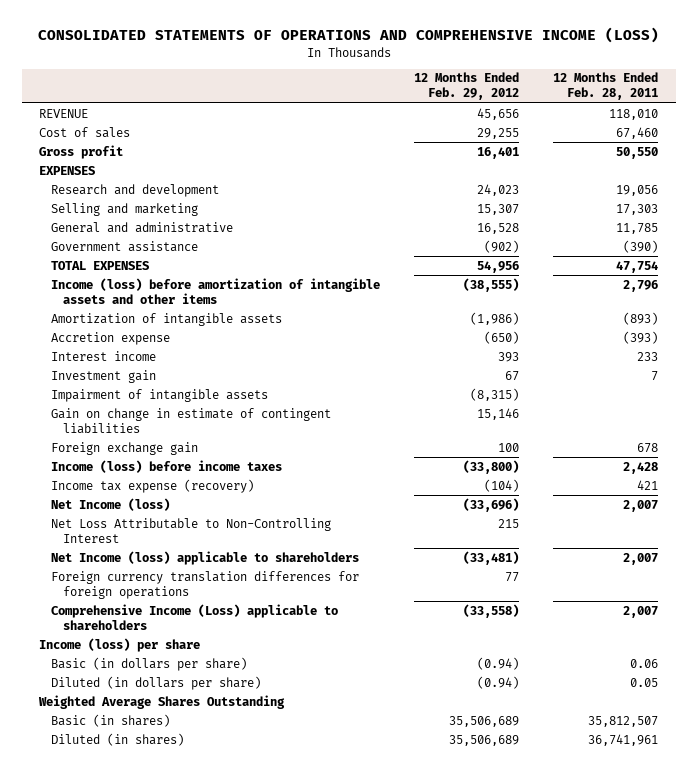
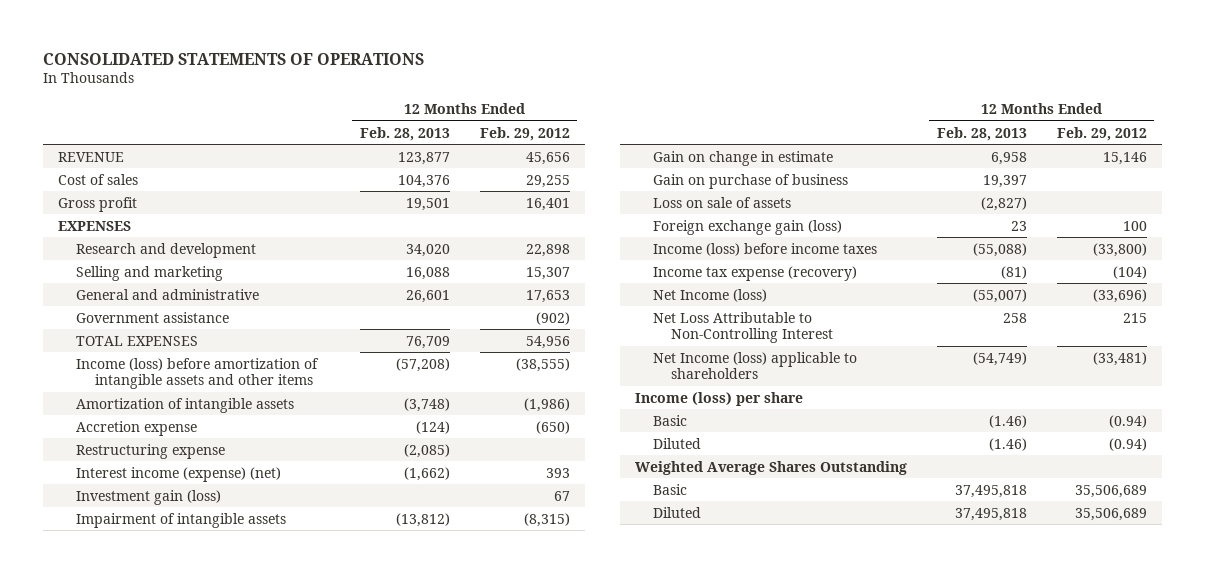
- CONSOLIDATED STATEMENTS OF OPERATIONS AND COMPREHENSIVE INCOME (LOSS)
+ CONSOLIDATED STATEMENTS OF OPERATIONS
- | 12 Months Ended Feb. 29, 2012 | 12 Months Ended Feb. 28, 2011
+ | 12 Months Ended Feb. 28, 2013 | 12 Months Ended Feb. 29, 2012
- Research and development | 24,023 | 19,056
+ Research and development | 34,020 | 22,898
- General and administrative | 16,528 | 11,785
+ General and administrative | 26,601 | 17,653
- Interest income | 393 | 233
- Investment gain | 67 | 7
+ Restructuring expense | (2,085) |
+ Interest income (expense) (net) | (1,662) | 393
+ Investment gain (loss) | | 67
- Gain on change in estimate of contingent liabilities | 15,146 |
- Foreign exchange gain | 100 | 678
+ Gain on change in estimate | 6,958 | 15,146
+ Gain on purchase of business | 19,397 |
+ Loss on sale of assets | (2,827) |
+ Foreign exchange gain (loss) | 23 | 100
- Foreign currency translation differences for foreign operations | 77 |
- Comprehensive Income (Loss) applicable to shareholders | (33,558) | 2,007
- Basic (in dollars per share) | (0.94) | 0.06
- Diluted (in dollars per share) | (0.94) | 0.05
+ Basic | (1.46) | (0.94)
+ Diluted | (1.46) | (0.94)
- Basic (in shares) | 35,506,689 | 35,812,507
- Diluted (in shares) | 35,506,689 | 36,741,961
+ Basic | 37,495,818 | 35,506,689
+ Diluted | 37,495,818 | 35,506,689

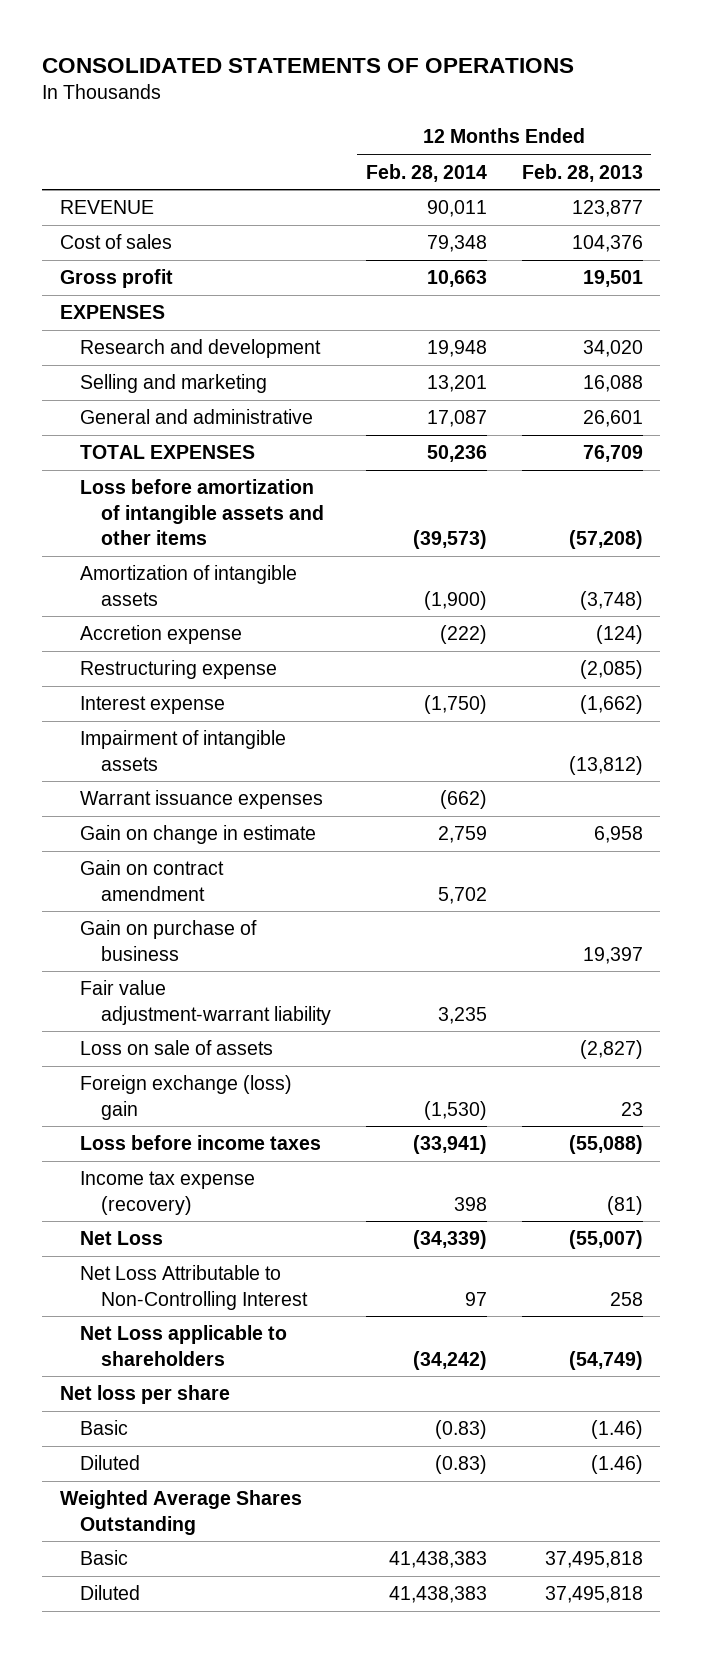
- | 12 Months Ended Feb. 28, 2013 | 12 Months Ended Feb. 29, 2012
+ | 12 Months Ended Feb. 28, 2014 | 12 Months Ended Feb. 28, 2013
- Government assistance | | (902)
- Income (loss) before amortization of intangible assets and other items | (57,208) | (38,555)
+ Loss before amortization of intangible assets and other items | (39,573) | (57,208)
- Interest income (expense) (net) | (1,662) | 393
- Investment gain (loss) | | 67
+ Interest expense | (1,750) | (1,662)
+ Warrant issuance expenses | (662) |
+ Gain on contract amendment | 5,702 |
+ Fair value adjustment-warrant liability | 3,235 |
- Foreign exchange gain (loss) | 23 | 100
- Income (loss) before income taxes | (55,088) | (33,800)
+ Foreign exchange (loss) gain | (1,530) | 23
+ Loss before income taxes | (33,941) | (55,088)
- Net Income (loss) | (55,007) | (33,696)
+ Net Loss | (34,339) | (55,007)
- Net Income (loss) applicable to shareholders | (54,749) | (33,481)
- Income (loss) per share
+ Net Loss applicable to shareholders | (34,242) | (54,749)
+ Net loss per share

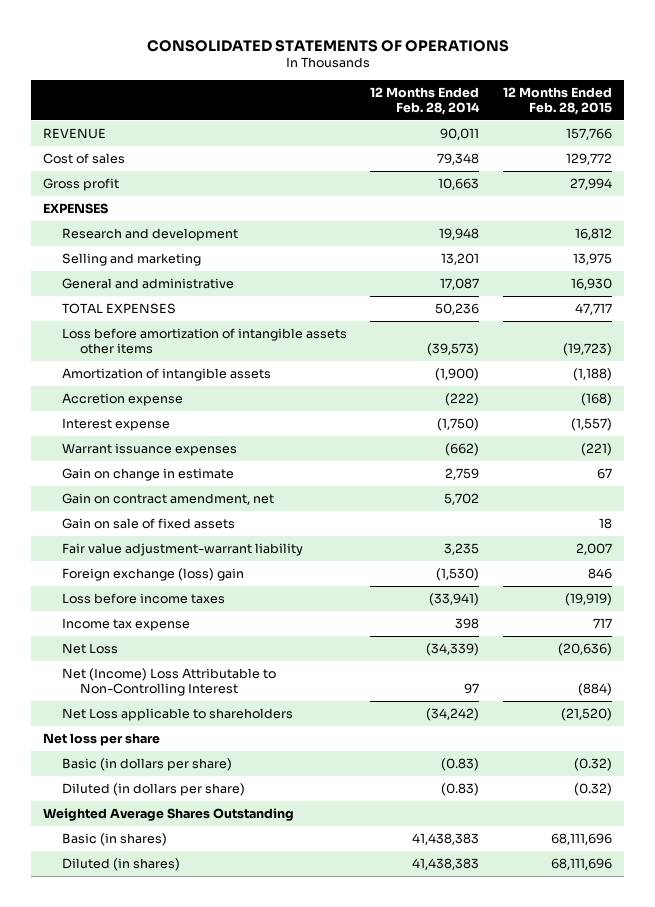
- | 12 Months Ended Feb. 28, 2014 | 12 Months Ended Feb. 28, 2013
+ | 12 Months Ended Feb. 28, 2014 | 12 Months Ended Feb. 28, 2015
- Loss before amortization of intangible assets and other items | (39,573) | (57,208)
+ Loss before amortization of intangible assets other items | (39,573) | (19,723)
- Restructuring expense | | (2,085)
- Impairment of intangible assets | | (13,812)
- Gain on contract amendment | 5,702 |
- Gain on purchase of business | | 19,397
+ Gain on contract amendment, net | 5,702 |
+ Gain on sale of fixed assets | | 18
- Loss on sale of assets | | (2,827)
- Income tax expense (recovery) | 398 | (81)
+ Income tax expense | 398 | 717
- Net Loss Attributable to Non-Controlling Interest | 97 | 258
+ Net (Income) Loss Attributable to Non-Controlling Interest | 97 | (884)
- Basic | (0.83) | (1.46)
- Diluted | (0.83) | (1.46)
+ Basic (in dollars per share) | (0.83) | (0.32)
+ Diluted (in dollars per share) | (0.83) | (0.32)
- Basic | 41,438,383 | 37,495,818
- Diluted | 41,438,383 | 37,495,818
+ Basic (in shares) | 41,438,383 | 68,111,696
+ Diluted (in shares) | 41,438,383 | 68,111,696

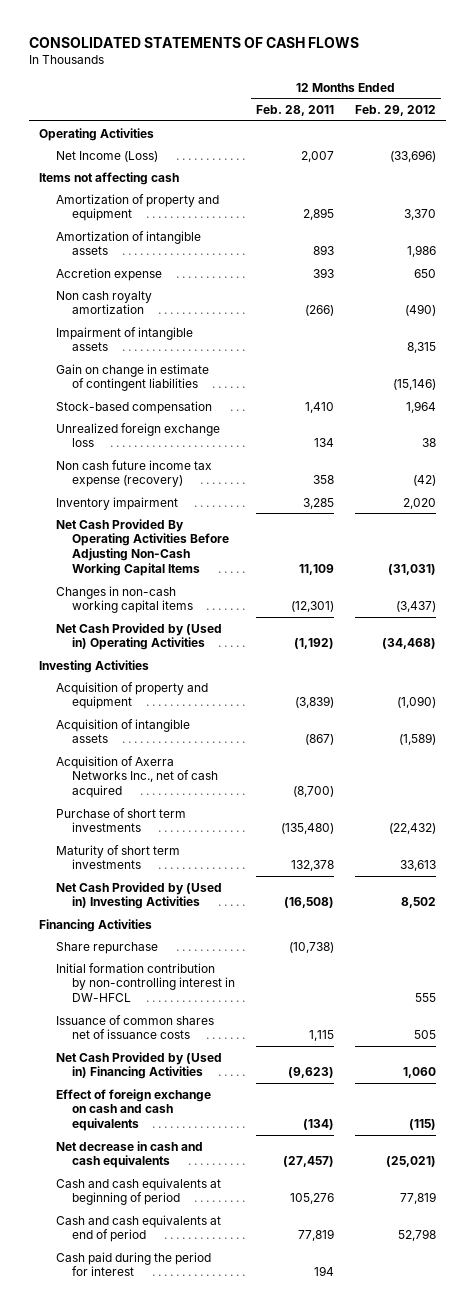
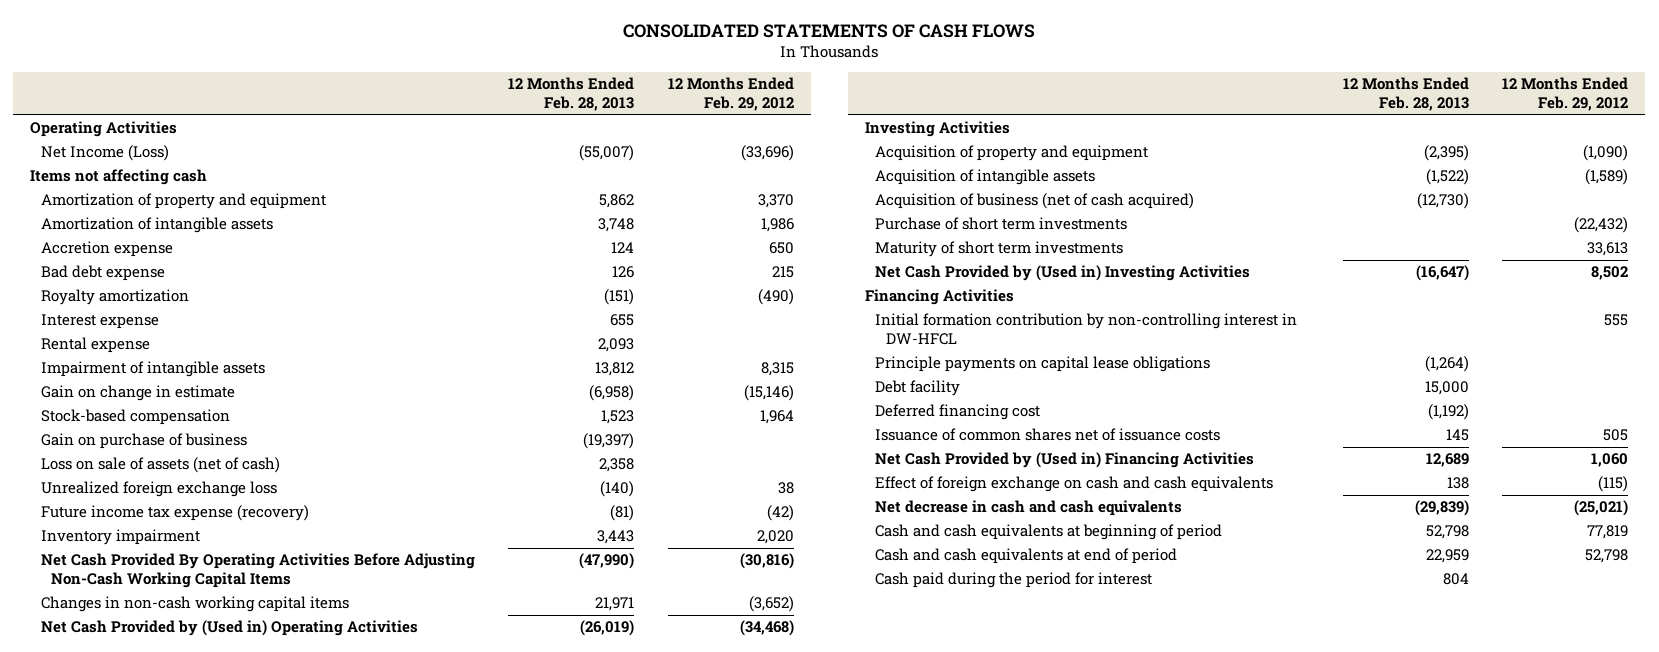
- | 12 Months Ended Feb. 28, 2011 | 12 Months Ended Feb. 29, 2012
+ | 12 Months Ended Feb. 28, 2013 | 12 Months Ended Feb. 29, 2012
- Non cash royalty amortization | (266) | (490)
+ Bad debt expense | 126 | 215
+ Royalty amortization | (151) | (490)
+ Interest expense | 655 |
+ Rental expense | 2,093 |
- Gain on change in estimate of contingent liabilities | | (15,146)
+ Gain on change in estimate | (6,958) | (15,146)
+ Gain on purchase of business | (19,397) |
+ Loss on sale of assets (net of cash) | 2,358 |
- Non cash future income tax expense (recovery) | 358 | (42)
+ Future income tax expense (recovery) | (81) | (42)
- Net Cash Provided By Operating Activities Before Adjusting Non-Cash Working Capital Items | 11,109 | (31,031)
- Changes in non-cash working capital items | (12,301) | (3,437)
+ Net Cash Provided By Operating Activities Before Adjusting Non-Cash Working Capital Items | (47,990) | (30,816)
+ Changes in non-cash working capital items | 21,971 | (3,652)
- Acquisition of Axerra Networks Inc., net of cash acquired | (8,700) |
+ Acquisition of business (net of cash acquired) | (12,730) |
- Share repurchase | (10,738) |
+ Principle payments on capital lease obligations | (1,264) |
+ Debt facility | 15,000 |
+ Deferred financing cost | (1,192) |

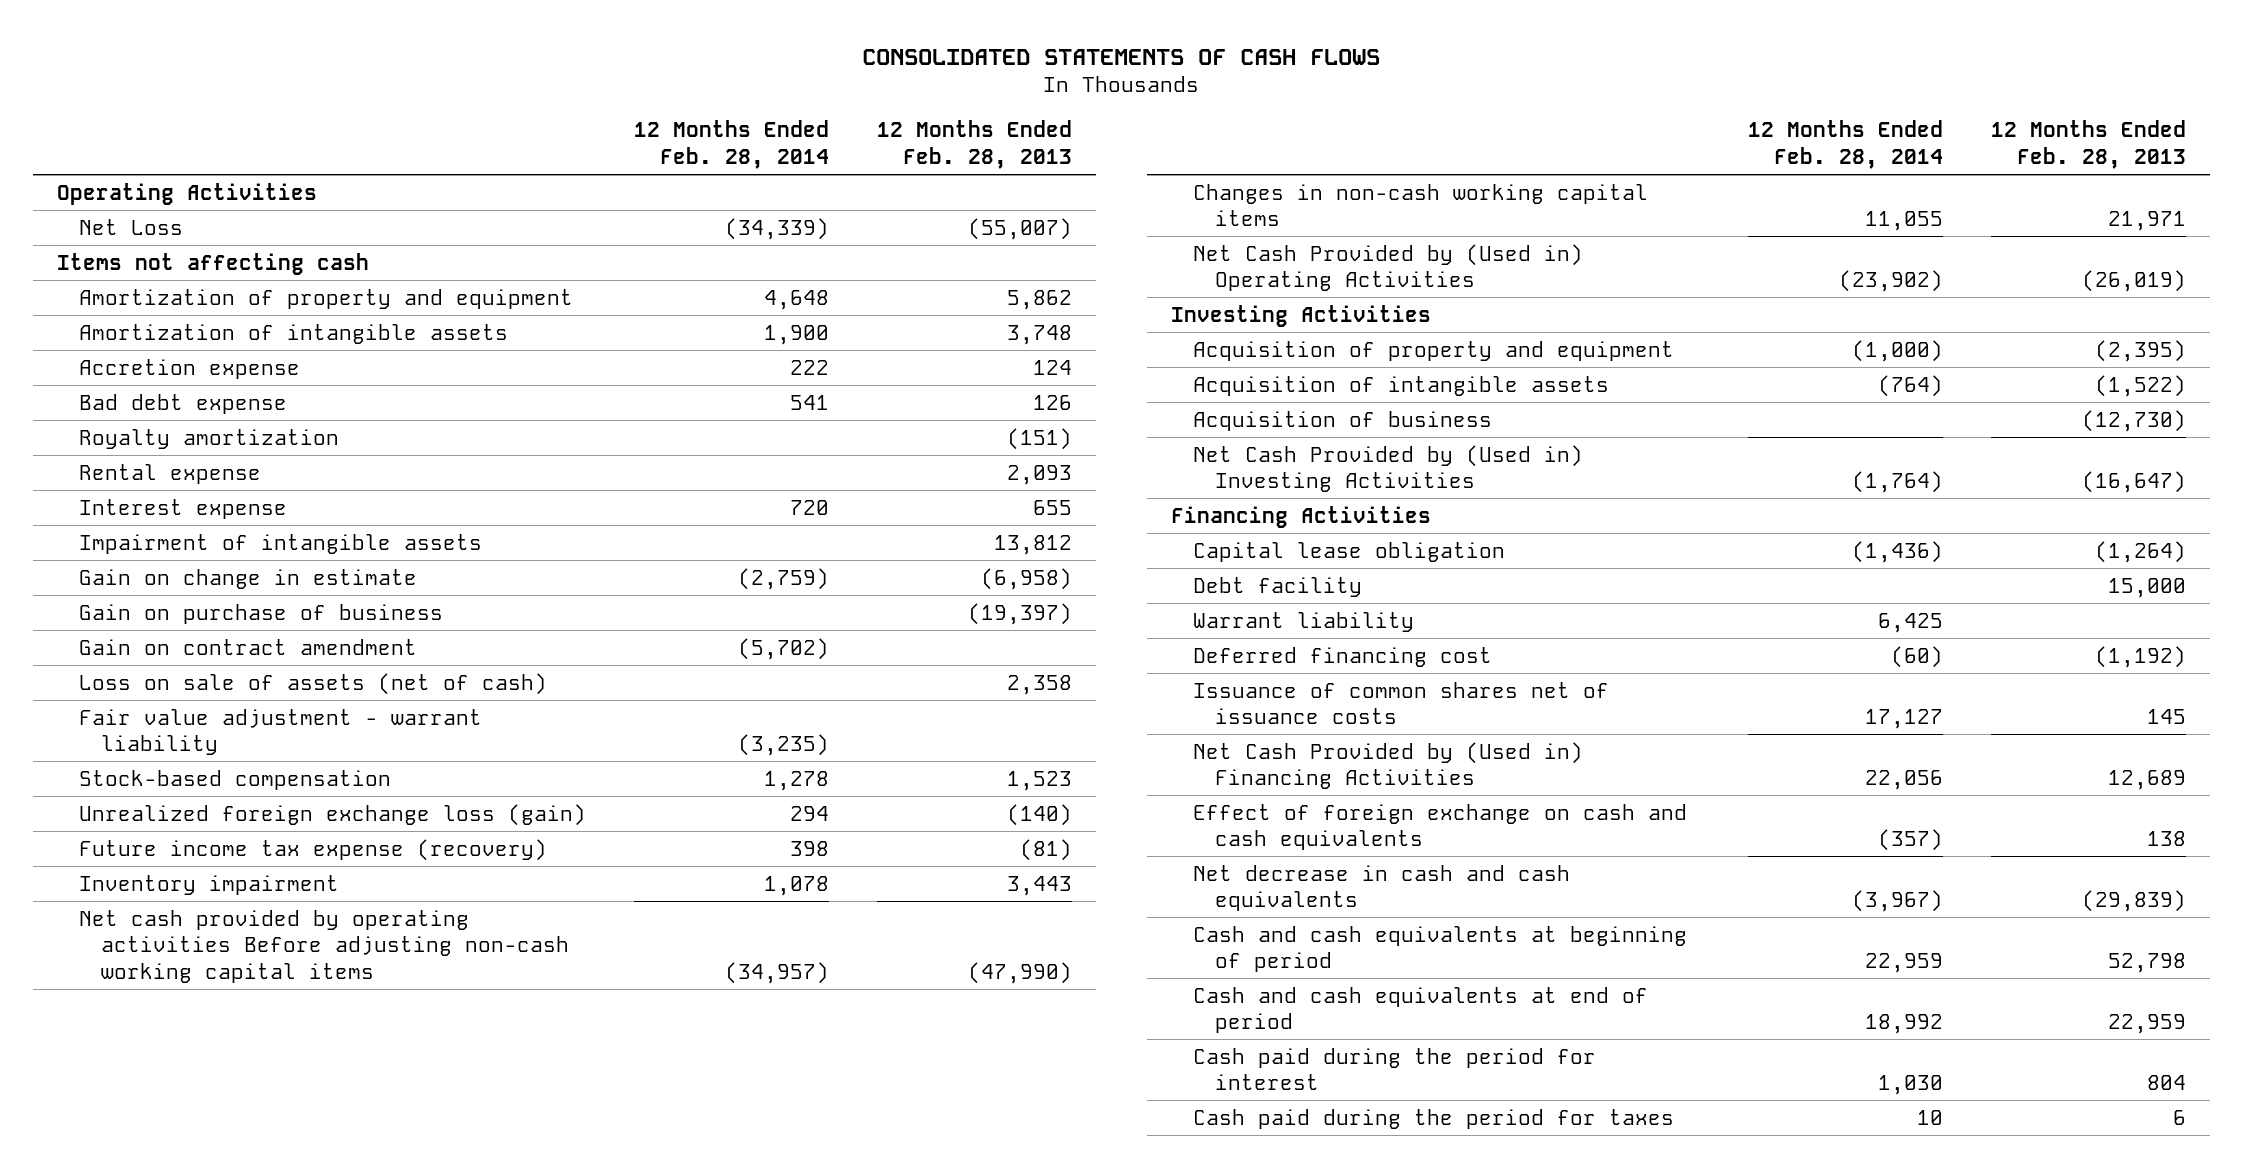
- | 12 Months Ended Feb. 28, 2013 | 12 Months Ended Feb. 29, 2012
+ | 12 Months Ended Feb. 28, 2014 | 12 Months Ended Feb. 28, 2013
- Net Income (Loss) | (55,007) | (33,696)
+ Net Loss | (34,339) | (55,007)
moved down: Interest expense | 720 | 655
+ Gain on contract amendment | (5,702) |
- Unrealized foreign exchange loss | (140) | 38
+ Fair value adjustment - warrant liability | (3,235) |
moved down: Stock-based compensation | 1,278 | 1,523
+ Unrealized foreign exchange loss (gain) | 294 | (140)
- Net Cash Provided By Operating Activities Before Adjusting Non-Cash Working Capital Items | (47,990) | (30,816)
+ Net cash provided by operating activities Before adjusting non-cash working capital items | (34,957) | (47,990)
- Acquisition of business (net of cash acquired) | (12,730) |
- Purchase of short term investments | | (22,432)
- Maturity of short term investments | | 33,613
+ Acquisition of business | | (12,730)
- Initial formation contribution by non-controlling interest in DW-HFCL | | 555
- Principle payments on capital lease obligations | (1,264) |
+ Capital lease obligation | (1,436) | (1,264)
+ Warrant liability | 6,425 |
+ Cash paid during the period for taxes | 10 | 6

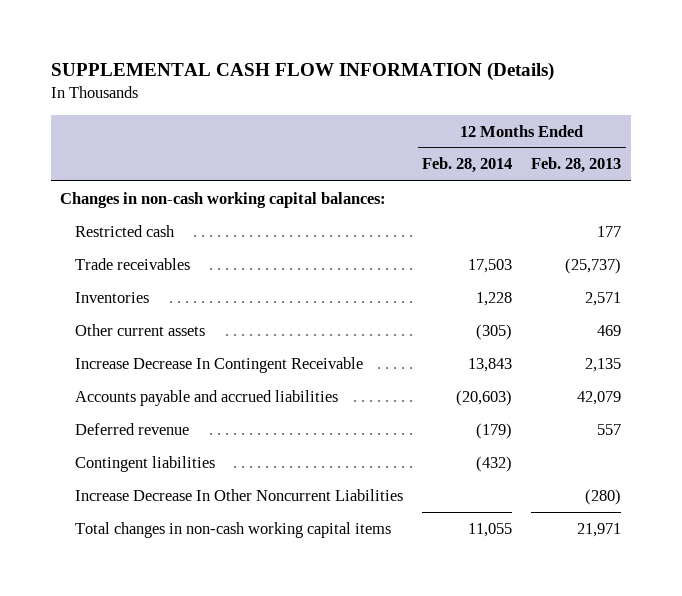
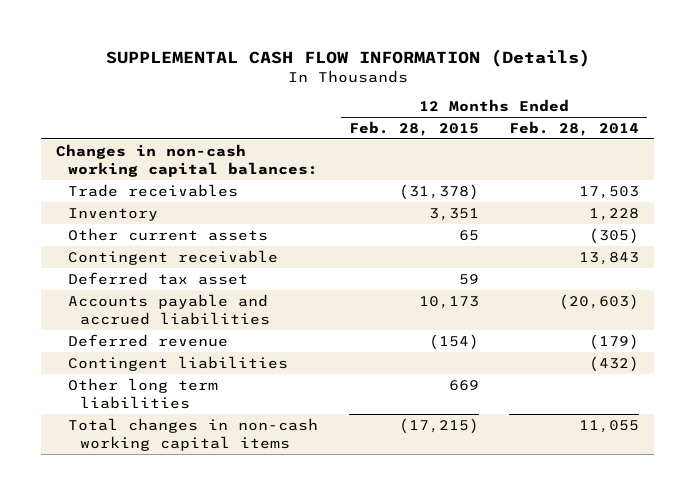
- | 12 Months Ended Feb. 28, 2014 | 12 Months Ended Feb. 28, 2013
+ | 12 Months Ended Feb. 28, 2015 | 12 Months Ended Feb. 28, 2014
- Restricted cash | | 177
- Inventories | 1,228 | 2,571
+ Inventory | 3,351 | 1,228
- Increase Decrease In Contingent Receivable | 13,843 | 2,135
+ Contingent receivable | | 13,843
+ Deferred tax asset | 59 |
- Increase Decrease In Other Noncurrent Liabilities | | (280)
+ Other long term liabilities | 669 |

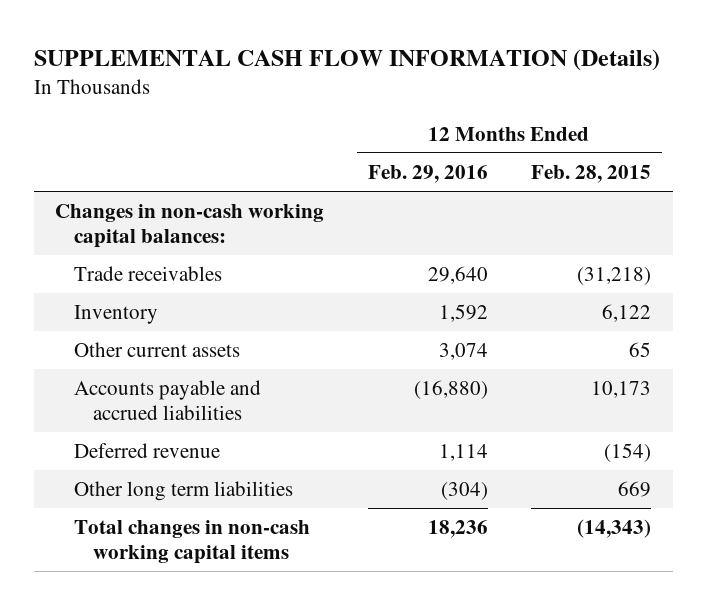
- | 12 Months Ended Feb. 28, 2015 | 12 Months Ended Feb. 28, 2014
+ | 12 Months Ended Feb. 29, 2016 | 12 Months Ended Feb. 28, 2015
- Trade receivables | (31,378) | 17,503
- Inventory | 3,351 | 1,228
+ Trade receivables | 29,640 | (31,218)
+ Inventory | 1,592 | 6,122
- Contingent receivable | | 13,843
- Deferred tax asset | 59 |
- Contingent liabilities | | (432)
- Total changes in non-cash working capital items | (17,215) | 11,055
+ Total changes in non-cash working capital items | 18,236 | (14,343)

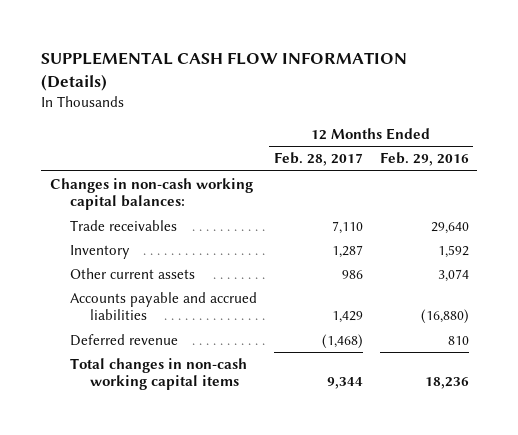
- | 12 Months Ended Feb. 29, 2016 | 12 Months Ended Feb. 28, 2015
+ | 12 Months Ended Feb. 28, 2017 | 12 Months Ended Feb. 29, 2016
- Deferred revenue | 1,114 | (154)
- Other long term liabilities | (304) | 669
+ Deferred revenue | (1,468) | 810

